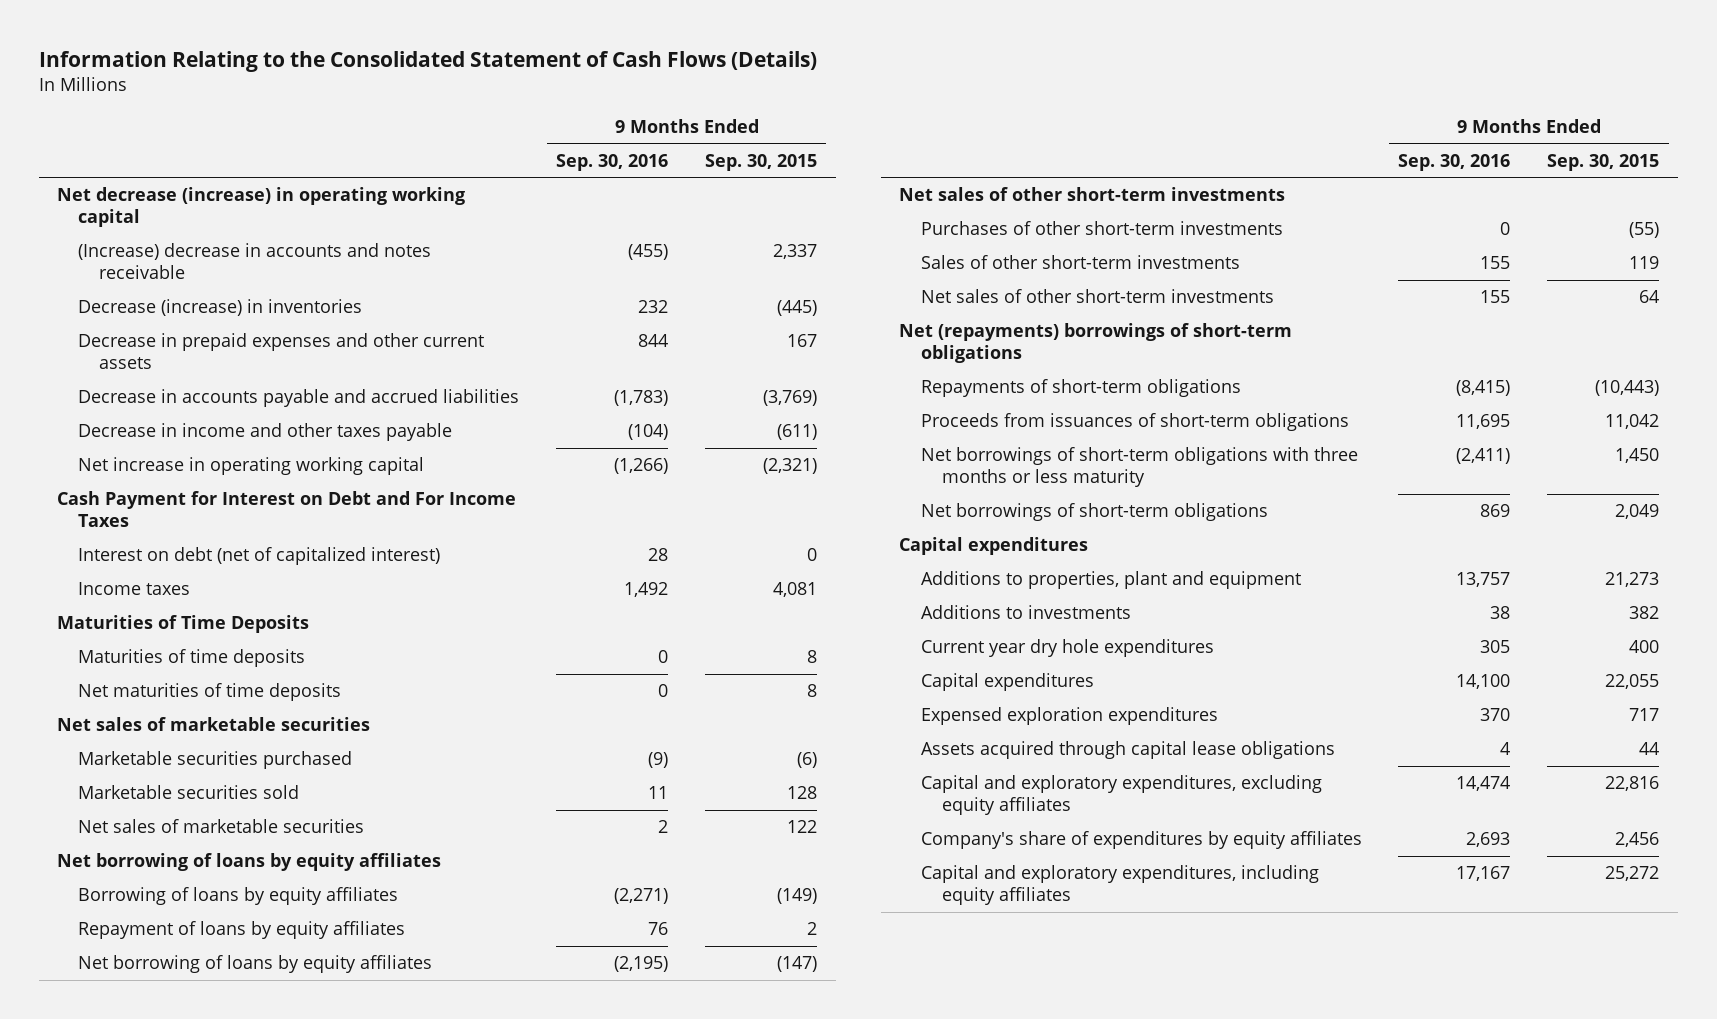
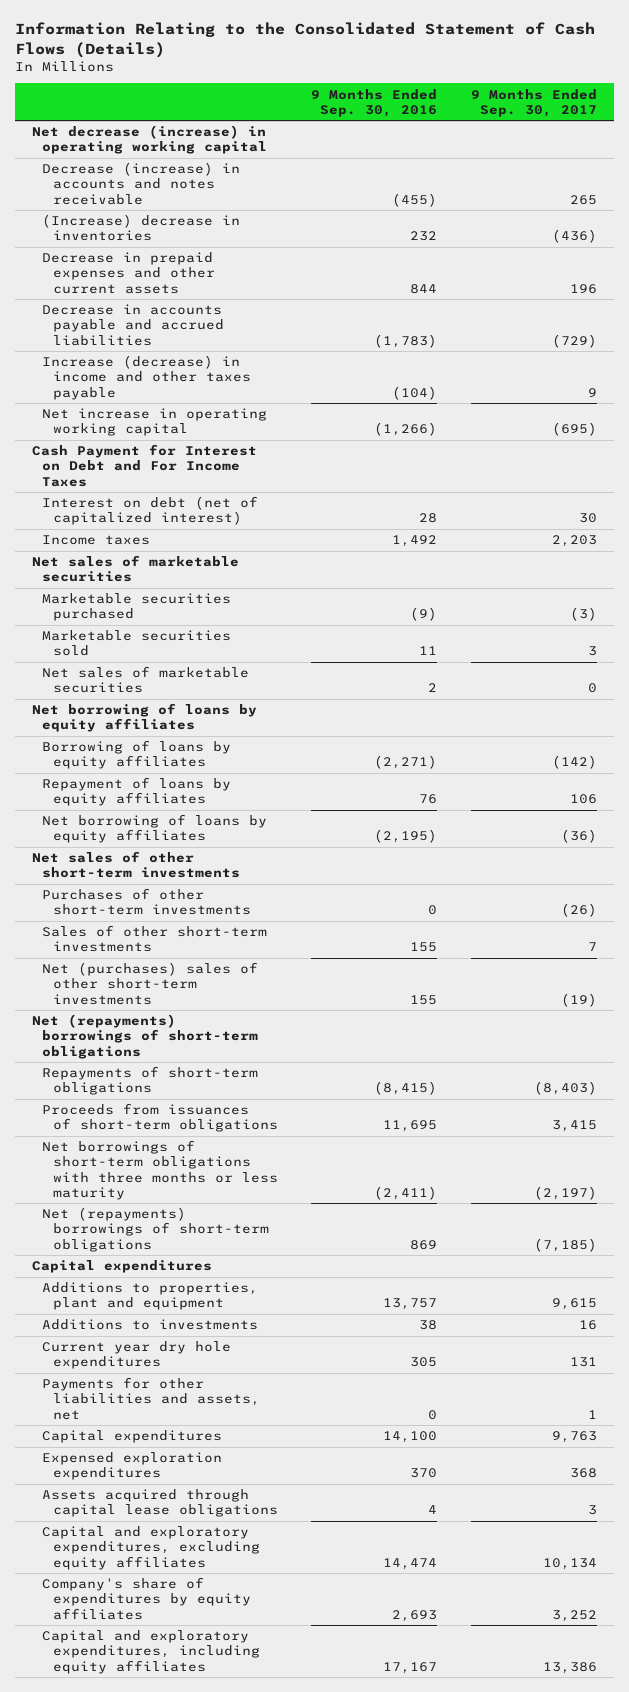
- | 9 Months Ended Sep. 30, 2016 | 9 Months Ended Sep. 30, 2015
+ | 9 Months Ended Sep. 30, 2016 | 9 Months Ended Sep. 30, 2017
- (Increase) decrease in accounts and notes receivable | (455) | 2,337
- Decrease (increase) in inventories | 232 | (445)
+ Decrease (increase) in accounts and notes receivable | (455) | 265
+ (Increase) decrease in inventories | 232 | (436)
- Decrease in income and other taxes payable | (104) | (611)
+ Increase (decrease) in income and other taxes payable | (104) | 9
- Maturities of Time Deposits
- Maturities of time deposits | 0 | 8
- Net maturities of time deposits | 0 | 8
- Net sales of other short-term investments | 155 | 64
+ Net (purchases) sales of other short-term investments | 155 | (19)
- Net borrowings of short-term obligations | 869 | 2,049
+ Net (repayments) borrowings of short-term obligations | 869 | (7,185)
+ Payments for other liabilities and assets, net | 0 | 1

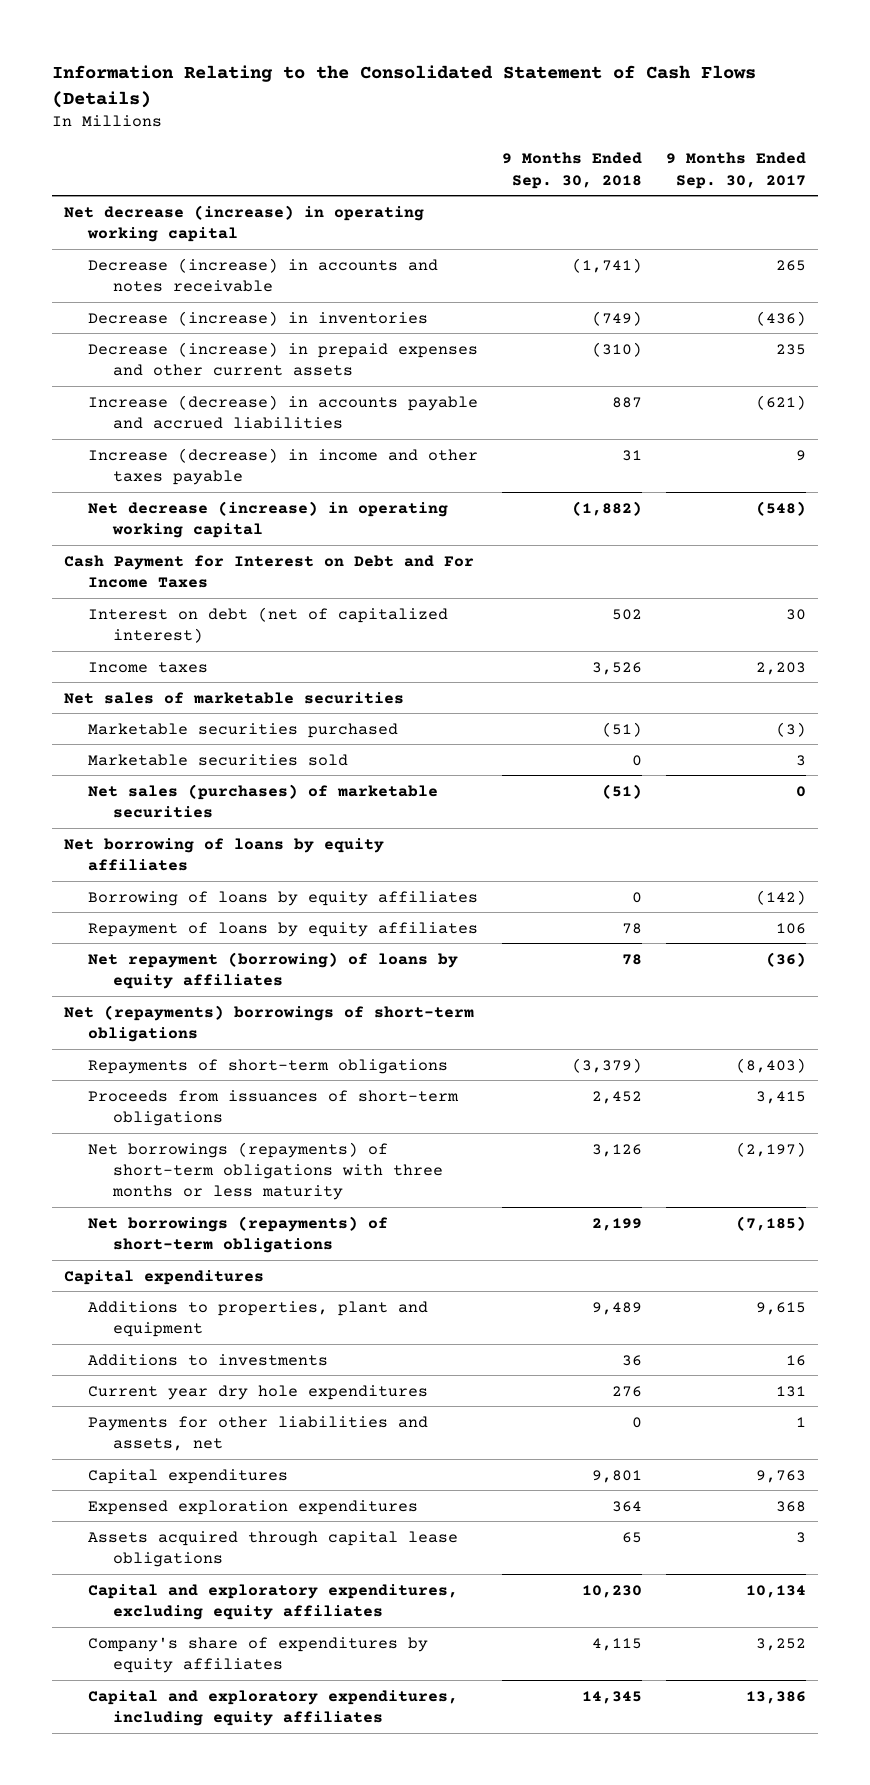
- | 9 Months Ended Sep. 30, 2016 | 9 Months Ended Sep. 30, 2017
+ | 9 Months Ended Sep. 30, 2018 | 9 Months Ended Sep. 30, 2017
- (Increase) decrease in inventories | 232 | (436)
- Decrease in prepaid expenses and other current assets | 844 | 196
- Decrease in accounts payable and accrued liabilities | (1,783) | (729)
+ Decrease (increase) in inventories | (749) | (436)
+ Decrease (increase) in prepaid expenses and other current assets | (310) | 235
+ Increase (decrease) in accounts payable and accrued liabilities | 887 | (621)
- Net increase in operating working capital | (1,266) | (695)
+ Net decrease (increase) in operating working capital | (1,882) | (548)
- Net sales of marketable securities | 2 | 0
+ Net sales (purchases) of marketable securities | (51) | 0
- Net borrowing of loans by equity affiliates | (2,195) | (36)
- Net sales of other short-term investments
- Purchases of other short-term investments | 0 | (26)
- Sales of other short-term investments | 155 | 7
- Net (purchases) sales of other short-term investments | 155 | (19)
+ Net repayment (borrowing) of loans by equity affiliates | 78 | (36)
- Net borrowings of short-term obligations with three months or less maturity | (2,411) | (2,197)
- Net (repayments) borrowings of short-term obligations | 869 | (7,185)
+ Net borrowings (repayments) of short-term obligations with three months or less maturity | 3,126 | (2,197)
+ Net borrowings (repayments) of short-term obligations | 2,199 | (7,185)

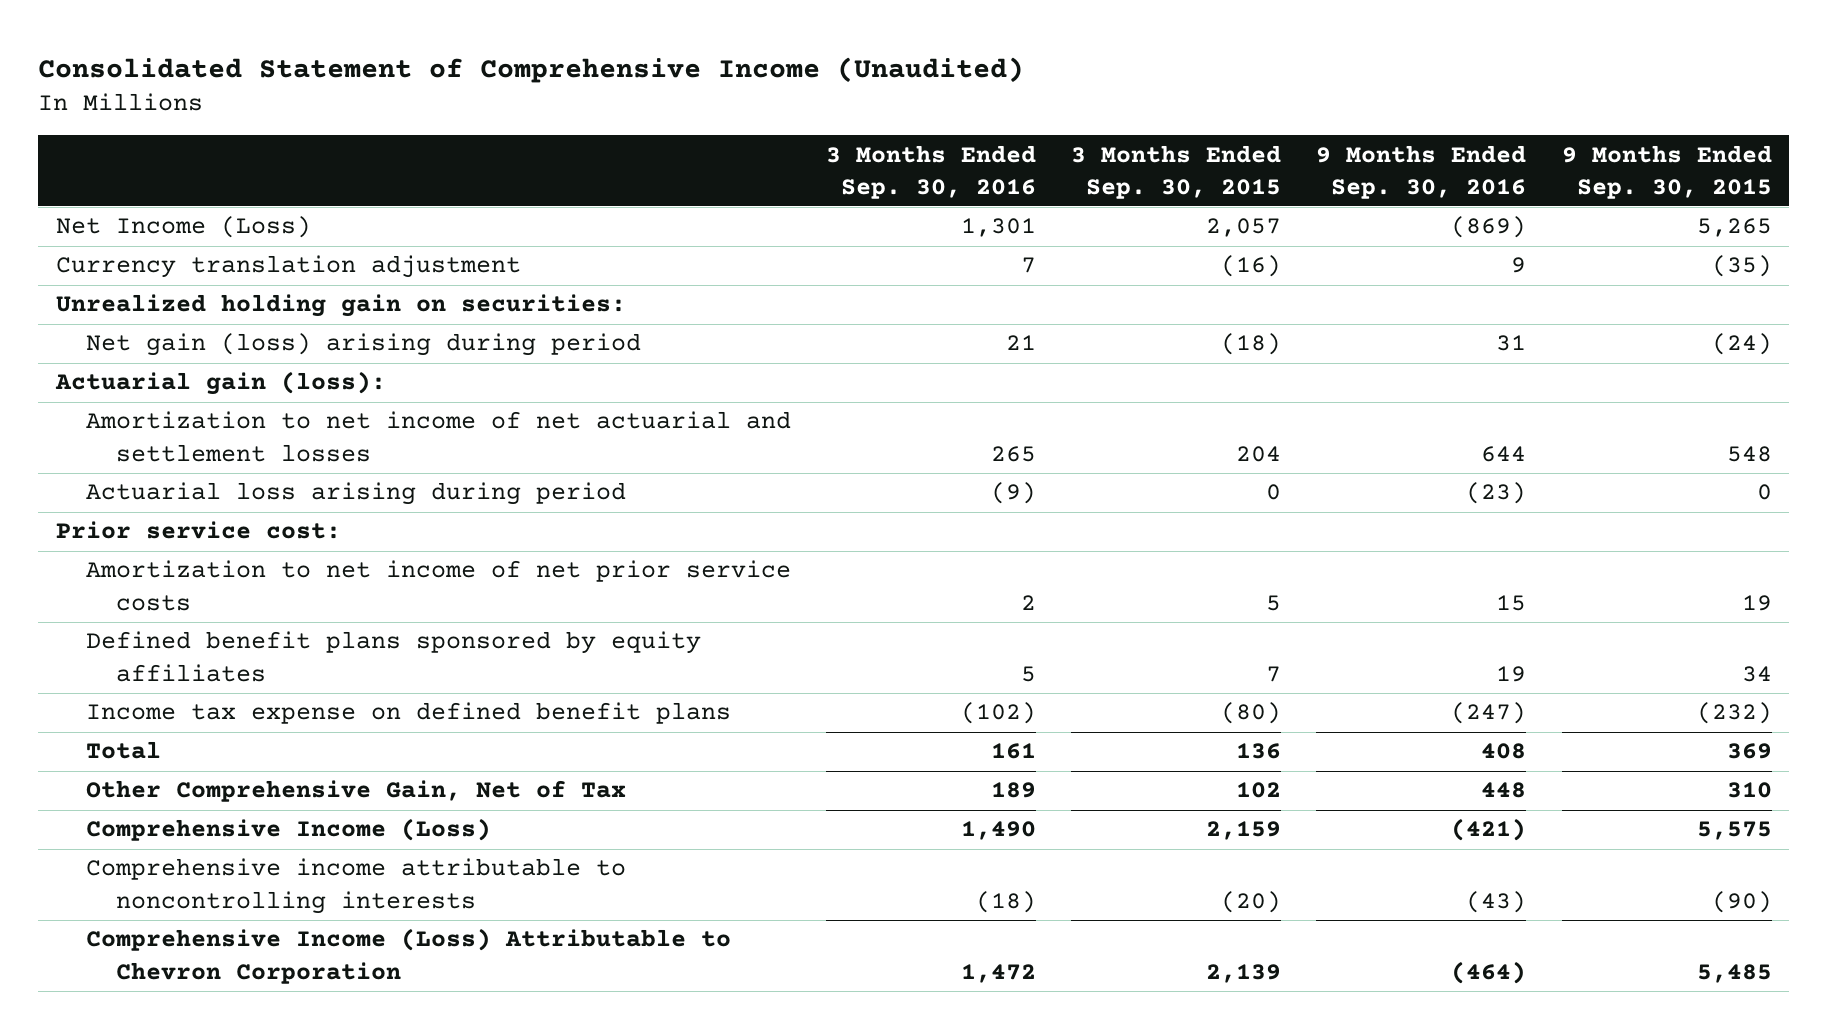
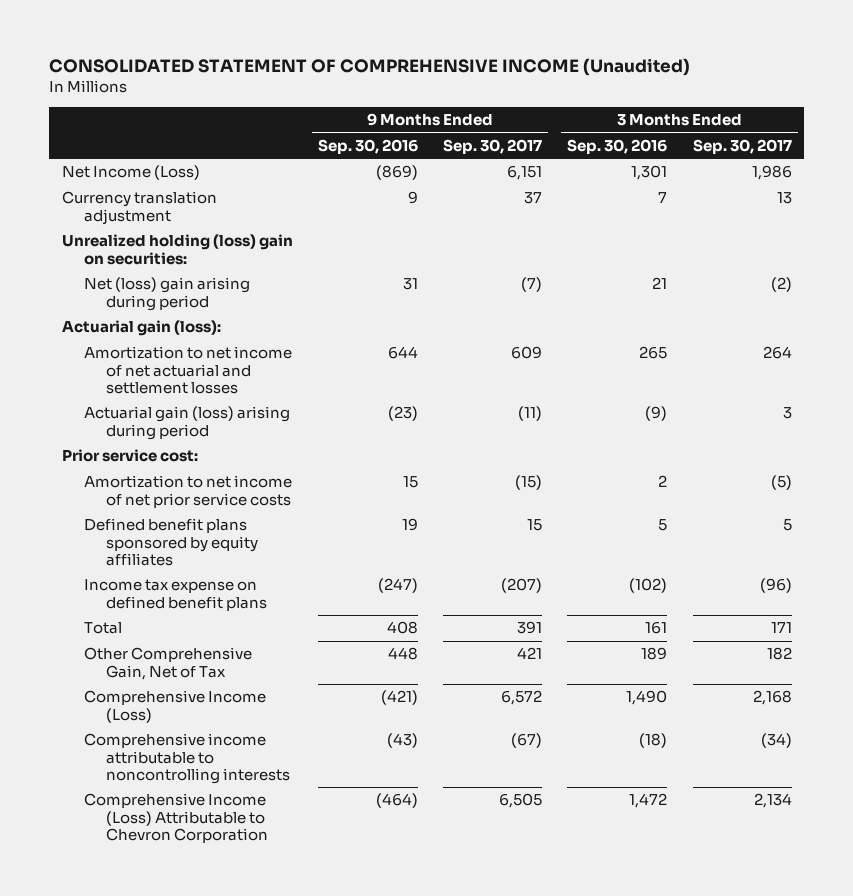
- Consolidated Statement of Comprehensive Income (Unaudited)
+ CONSOLIDATED STATEMENT OF COMPREHENSIVE INCOME (Unaudited)
- | 3 Months Ended Sep. 30, 2016 | 3 Months Ended Sep. 30, 2015 | 9 Months Ended Sep. 30, 2016 | 9 Months Ended Sep. 30, 2015
+ | 9 Months Ended Sep. 30, 2016 | 9 Months Ended Sep. 30, 2017 | 3 Months Ended Sep. 30, 2016 | 3 Months Ended Sep. 30, 2017
- Unrealized holding gain on securities:
- Net gain (loss) arising during period | 21 | (18) | 31 | (24)
+ Unrealized holding (loss) gain on securities:
+ Net (loss) gain arising during period | 31 | (7) | 21 | (2)
- Actuarial loss arising during period | (9) | 0 | (23) | 0
+ Actuarial gain (loss) arising during period | (23) | (11) | (9) | 3

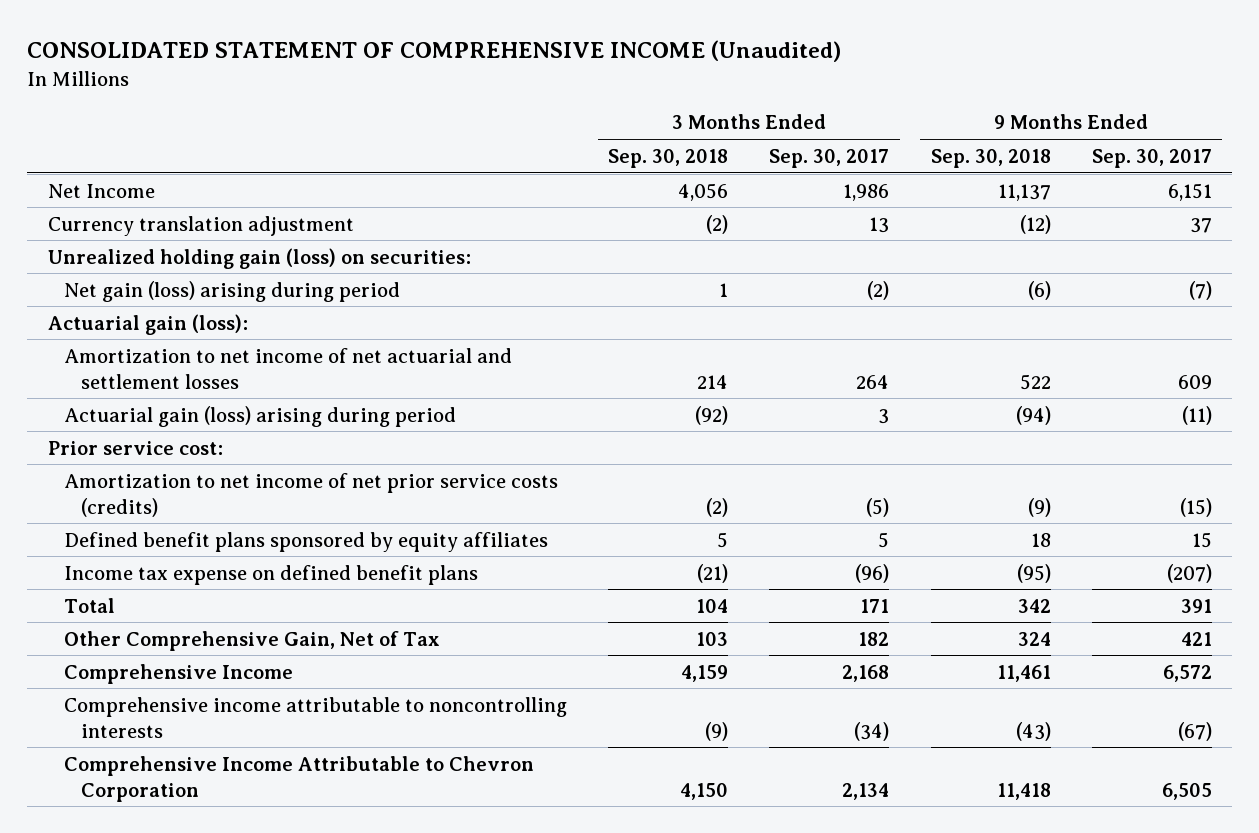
- | 9 Months Ended Sep. 30, 2016 | 9 Months Ended Sep. 30, 2017 | 3 Months Ended Sep. 30, 2016 | 3 Months Ended Sep. 30, 2017
+ | 3 Months Ended Sep. 30, 2018 | 3 Months Ended Sep. 30, 2017 | 9 Months Ended Sep. 30, 2018 | 9 Months Ended Sep. 30, 2017
- Net Income (Loss) | (869) | 6,151 | 1,301 | 1,986
+ Net Income | 4,056 | 1,986 | 11,137 | 6,151
- Unrealized holding (loss) gain on securities:
- Net (loss) gain arising during period | 31 | (7) | 21 | (2)
+ Unrealized holding gain (loss) on securities:
+ Net gain (loss) arising during period | 1 | (2) | (6) | (7)
- Amortization to net income of net prior service costs | 15 | (15) | 2 | (5)
+ Amortization to net income of net prior service costs (credits) | (2) | (5) | (9) | (15)
- Comprehensive Income (Loss) | (421) | 6,572 | 1,490 | 2,168
+ Comprehensive Income | 4,159 | 2,168 | 11,461 | 6,572
- Comprehensive Income (Loss) Attributable to Chevron Corporation | (464) | 6,505 | 1,472 | 2,134
+ Comprehensive Income Attributable to Chevron Corporation | 4,150 | 2,134 | 11,418 | 6,505

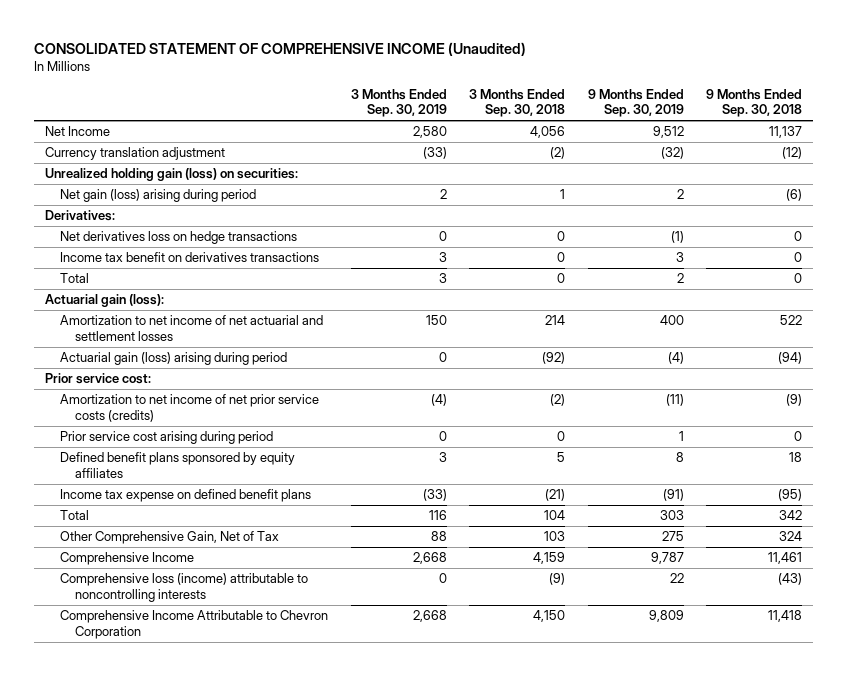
- | 3 Months Ended Sep. 30, 2018 | 3 Months Ended Sep. 30, 2017 | 9 Months Ended Sep. 30, 2018 | 9 Months Ended Sep. 30, 2017
+ | 3 Months Ended Sep. 30, 2019 | 3 Months Ended Sep. 30, 2018 | 9 Months Ended Sep. 30, 2019 | 9 Months Ended Sep. 30, 2018
+ Derivatives:
+ Net derivatives loss on hedge transactions | 0 | 0 | (1) | 0
+ Income tax benefit on derivatives transactions | 3 | 0 | 3 | 0
+ Total | 3 | 0 | 2 | 0
+ Prior service cost arising during period | 0 | 0 | 1 | 0
- Comprehensive income attributable to noncontrolling interests | (9) | (34) | (43) | (67)
+ Comprehensive loss (income) attributable to noncontrolling interests | 0 | (9) | 22 | (43)

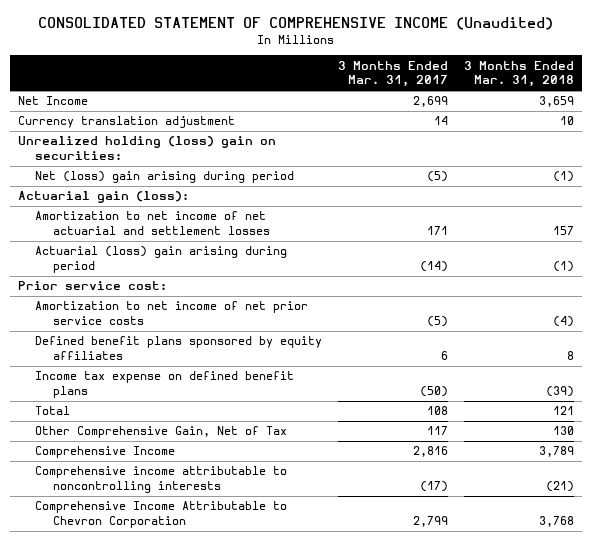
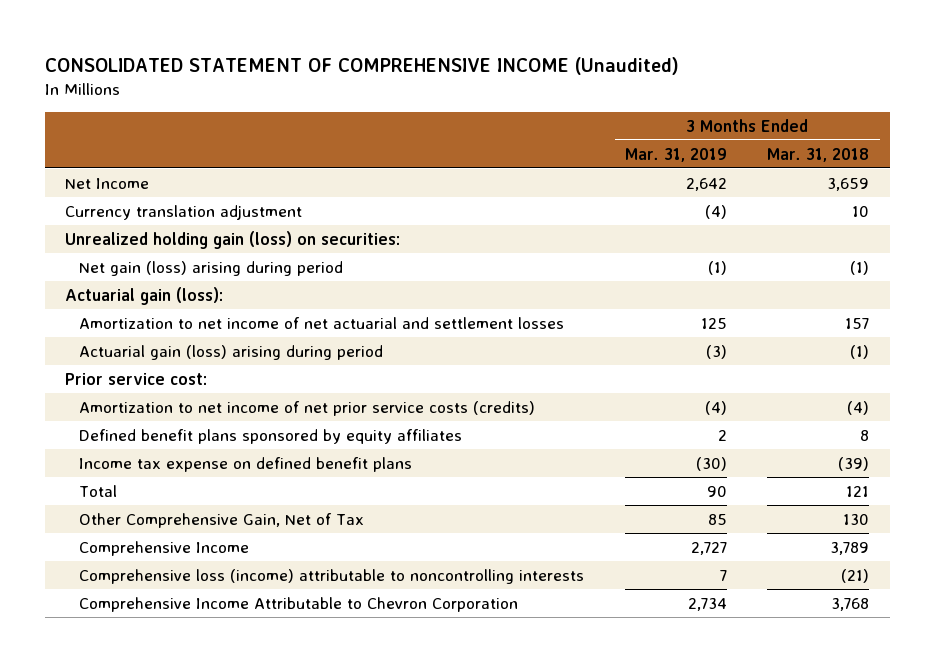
- | 3 Months Ended Mar. 31, 2017 | 3 Months Ended Mar. 31, 2018
+ | 3 Months Ended Mar. 31, 2019 | 3 Months Ended Mar. 31, 2018
- Unrealized holding (loss) gain on securities:
- Net (loss) gain arising during period | (5) | (1)
+ Unrealized holding gain (loss) on securities:
+ Net gain (loss) arising during period | (1) | (1)
- Actuarial (loss) gain arising during period | (14) | (1)
+ Actuarial gain (loss) arising during period | (3) | (1)
- Amortization to net income of net prior service costs | (5) | (4)
+ Amortization to net income of net prior service costs (credits) | (4) | (4)
- Comprehensive income attributable to noncontrolling interests | (17) | (21)
+ Comprehensive loss (income) attributable to noncontrolling interests | 7 | (21)

